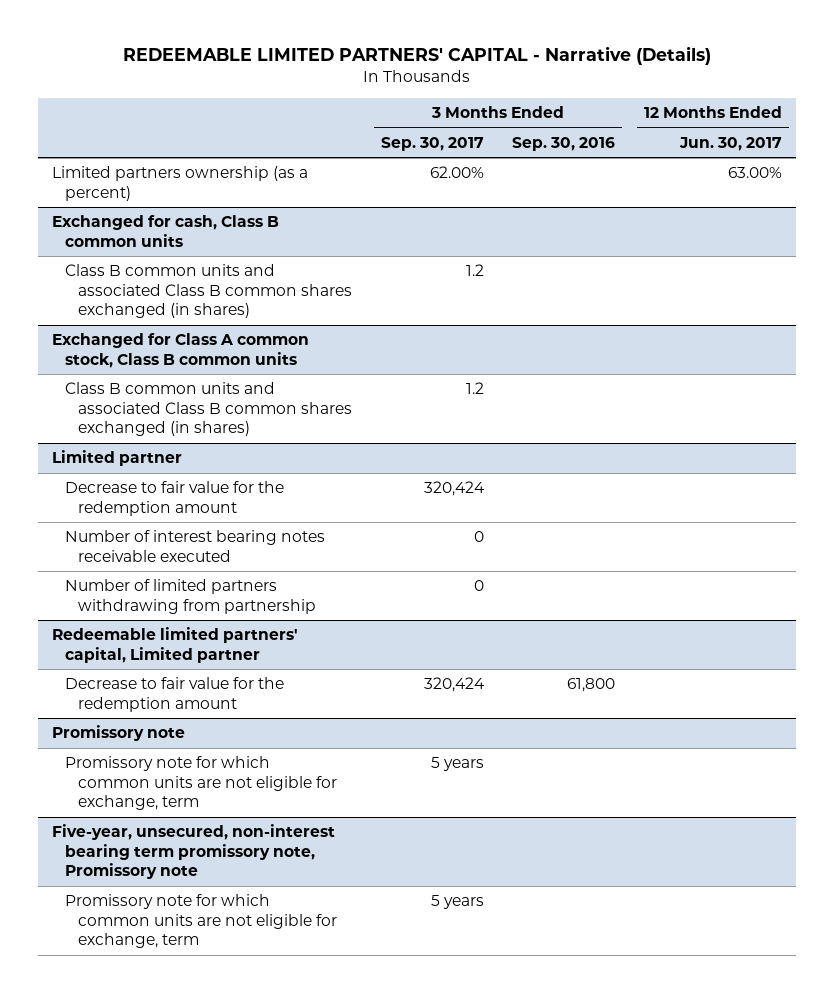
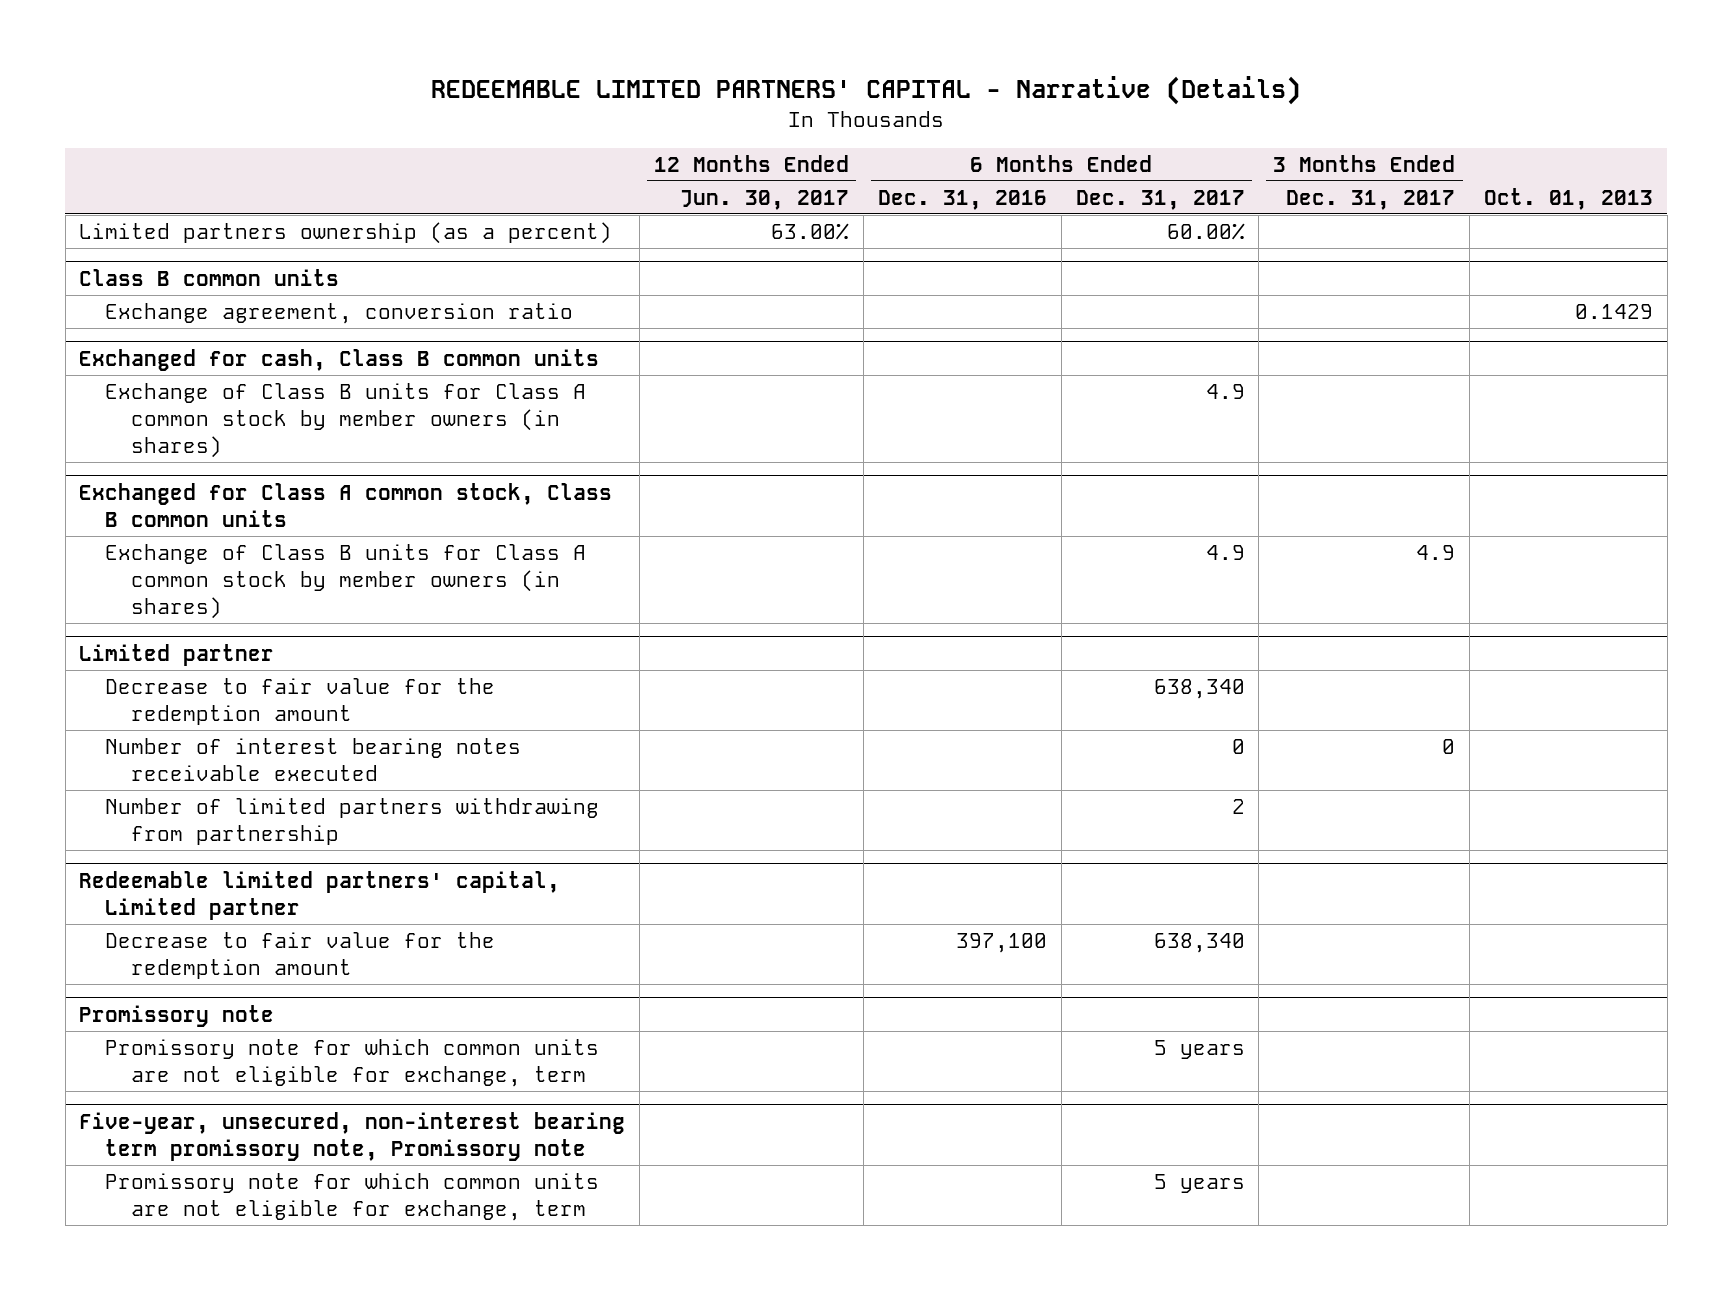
- | 3 Months Ended Sep. 30, 2017 | 3 Months Ended Sep. 30, 2016 | 12 Months Ended Jun. 30, 2017
+ | 12 Months Ended Jun. 30, 2017 | 6 Months Ended Dec. 31, 2016 | 6 Months Ended Dec. 31, 2017 | 3 Months Ended Dec. 31, 2017 | Oct. 01, 2013
+ Class B common units
+ Exchange agreement, conversion ratio | | | | | 0.1429
@ Exchanged for cash, Class B common units
- Class B common units and associated Class B common shares exchanged (in shares) | 1.2 | |
+ Exchange of Class B units for Class A common stock by member owners (in shares) | | | 4.9 | |
@ Exchanged for Class A common stock, Class B common units
- Class B common units and associated Class B common shares exchanged (in shares) | 1.2 | |
+ Exchange of Class B units for Class A common stock by member owners (in shares) | | | 4.9 | 4.9 |

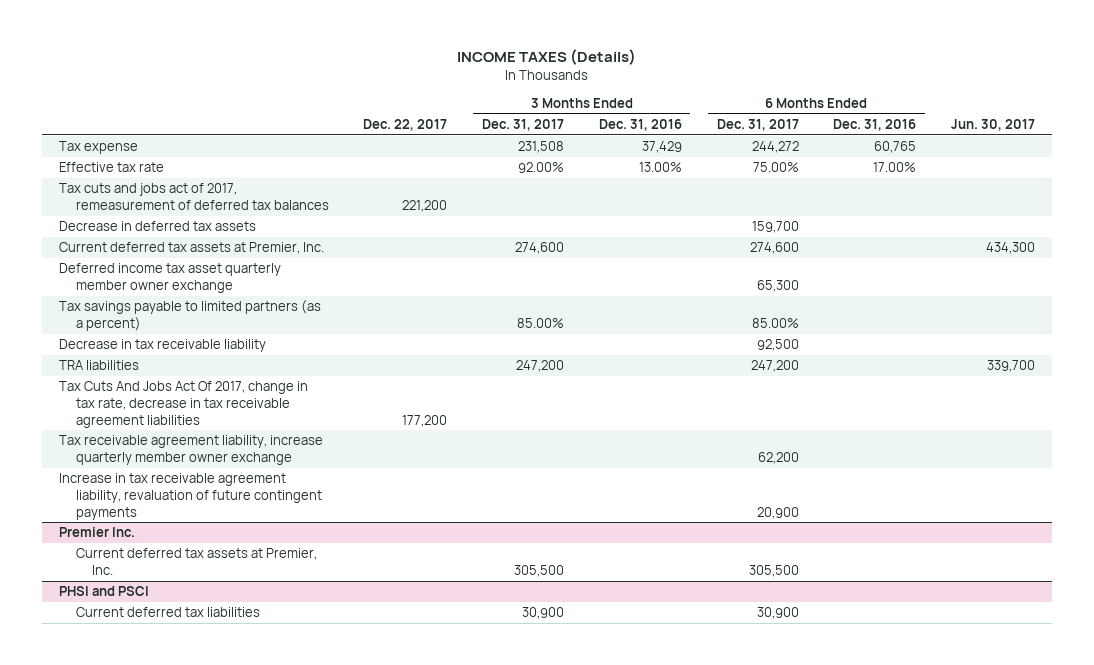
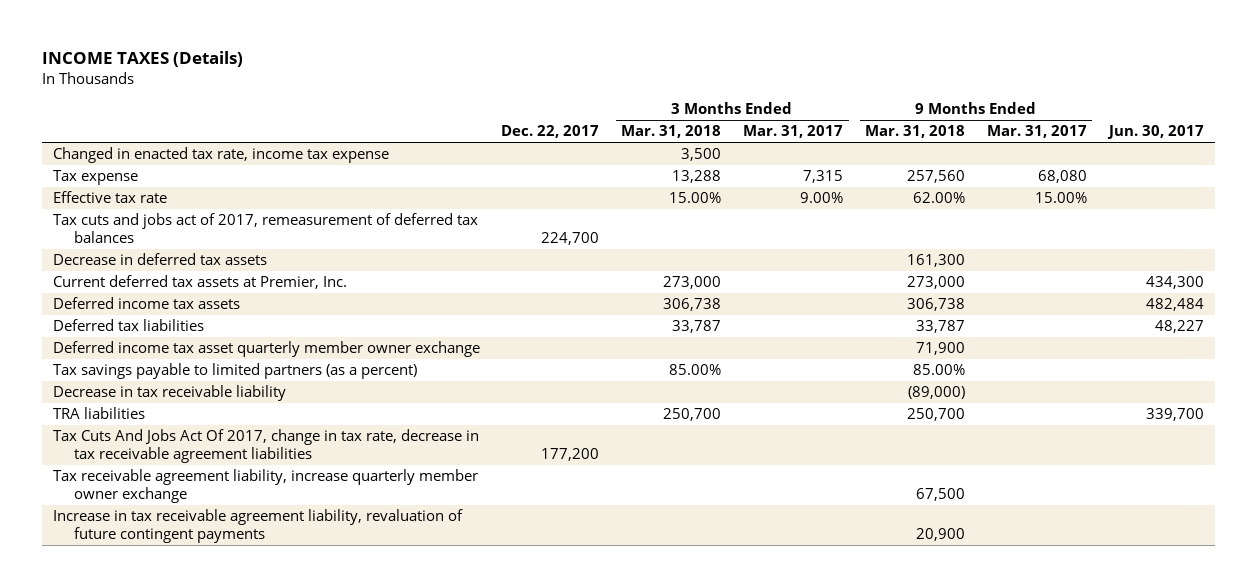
- | Dec. 22, 2017 | 3 Months Ended Dec. 31, 2017 | 3 Months Ended Dec. 31, 2016 | 6 Months Ended Dec. 31, 2017 | 6 Months Ended Dec. 31, 2016 | Jun. 30, 2017
+ | Dec. 22, 2017 | 3 Months Ended Mar. 31, 2018 | 3 Months Ended Mar. 31, 2017 | 9 Months Ended Mar. 31, 2018 | 9 Months Ended Mar. 31, 2017 | Jun. 30, 2017
+ Changed in enacted tax rate, income tax expense | | 3,500 | | | |
- Tax cuts and jobs act of 2017, remeasurement of deferred tax balances | 221,200 | | | | |
+ Tax cuts and jobs act of 2017, remeasurement of deferred tax balances | 224,700 | | | | |
+ Deferred income tax assets | | 306,738 | | 306,738 | | 482,484
+ Deferred tax liabilities | | 33,787 | | 33,787 | | 48,227
- Premier Inc.
- Current deferred tax assets at Premier, Inc. | | 305,500 | | 305,500 | |
- PHSI and PSCI
- Current deferred tax liabilities | | 30,900 | | 30,900 | |

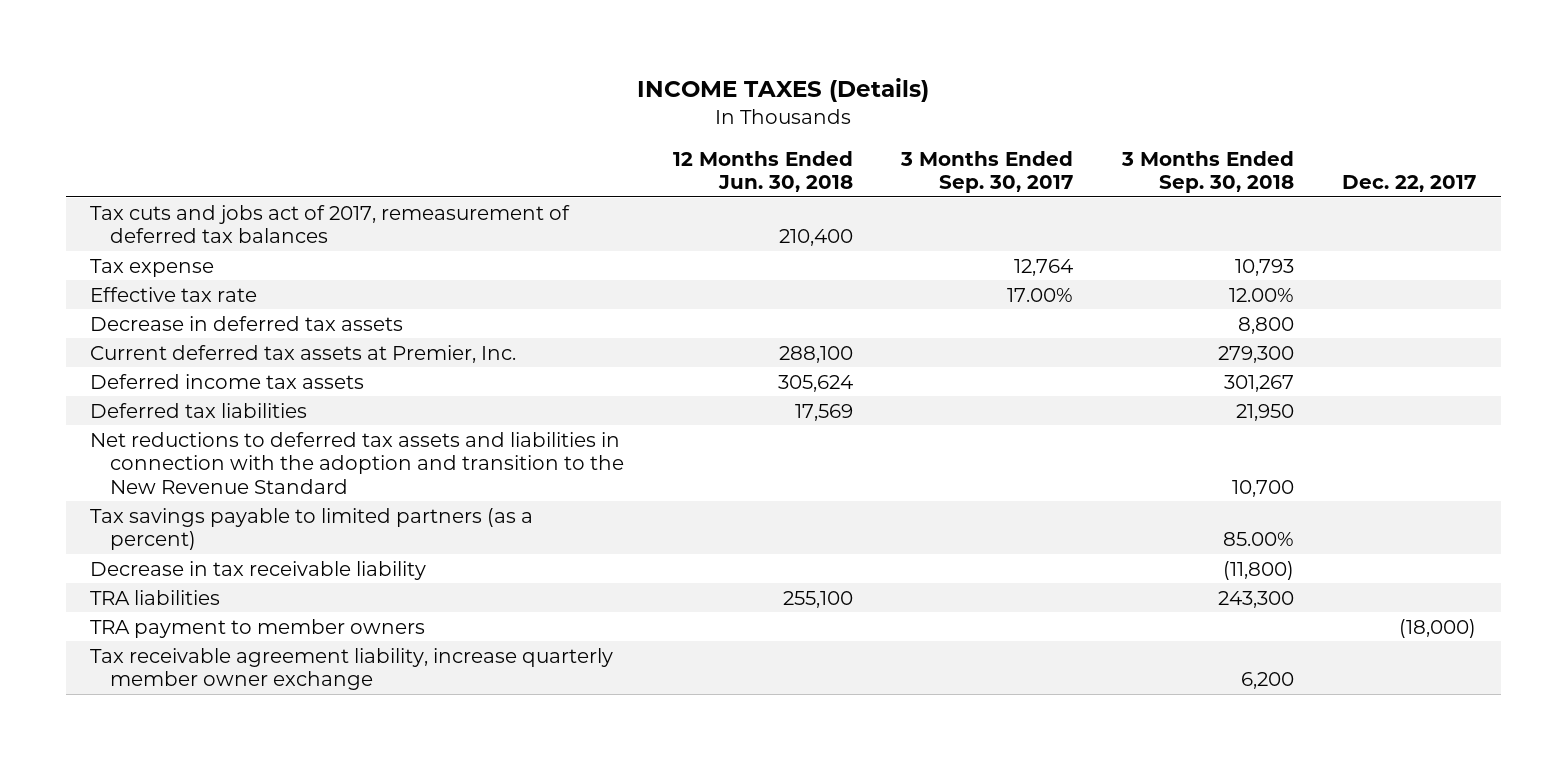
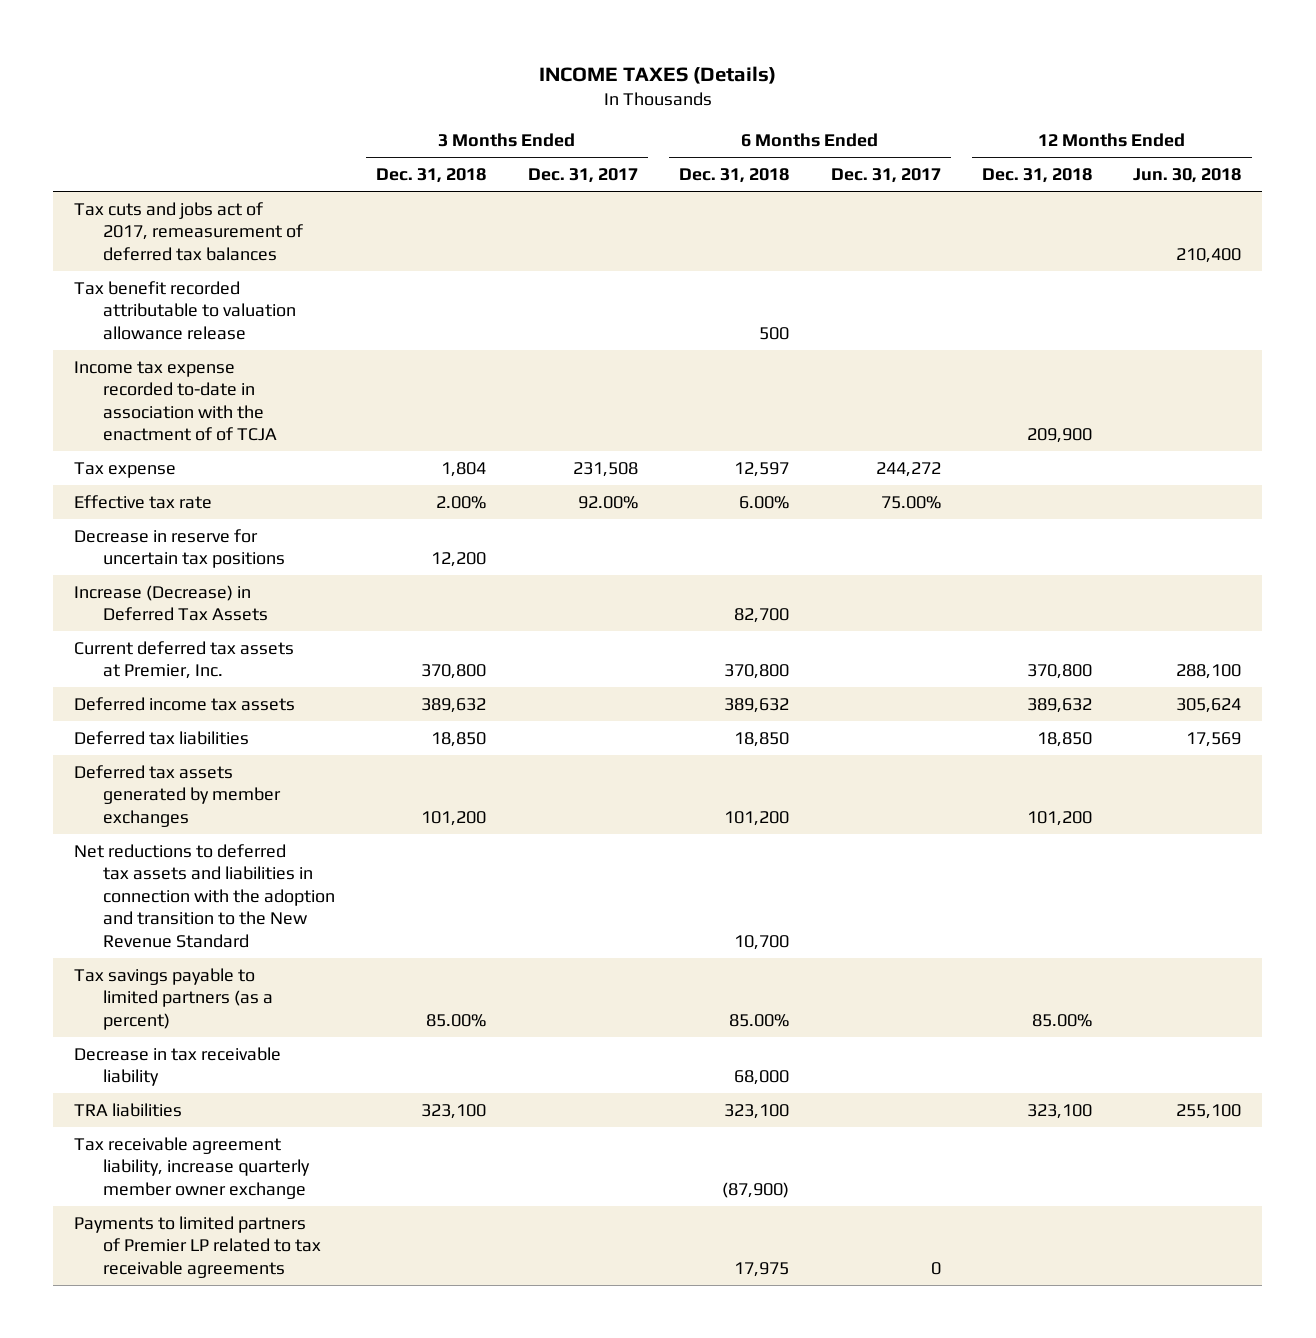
- | 12 Months Ended Jun. 30, 2018 | 3 Months Ended Sep. 30, 2017 | 3 Months Ended Sep. 30, 2018 | Dec. 22, 2017
+ | 3 Months Ended Dec. 31, 2018 | 3 Months Ended Dec. 31, 2017 | 6 Months Ended Dec. 31, 2018 | 6 Months Ended Dec. 31, 2017 | 12 Months Ended Dec. 31, 2018 | 12 Months Ended Jun. 30, 2018
+ Tax benefit recorded attributable to valuation allowance release | | | 500 | | |
+ Income tax expense recorded to-date in association with the enactment of of TCJA | | | | | 209,900 |
- Decrease in deferred tax assets | | | 8,800 |
+ Decrease in reserve for uncertain tax positions | 12,200 | | | | |
+ Increase (Decrease) in Deferred Tax Assets | | | 82,700 | | |
+ Deferred tax assets generated by member exchanges | 101,200 | | 101,200 | | 101,200 |
- TRA payment to member owners | | | | (18,000)
+ Payments to limited partners of Premier LP related to tax receivable agreements | | | 17,975 | 0 | |

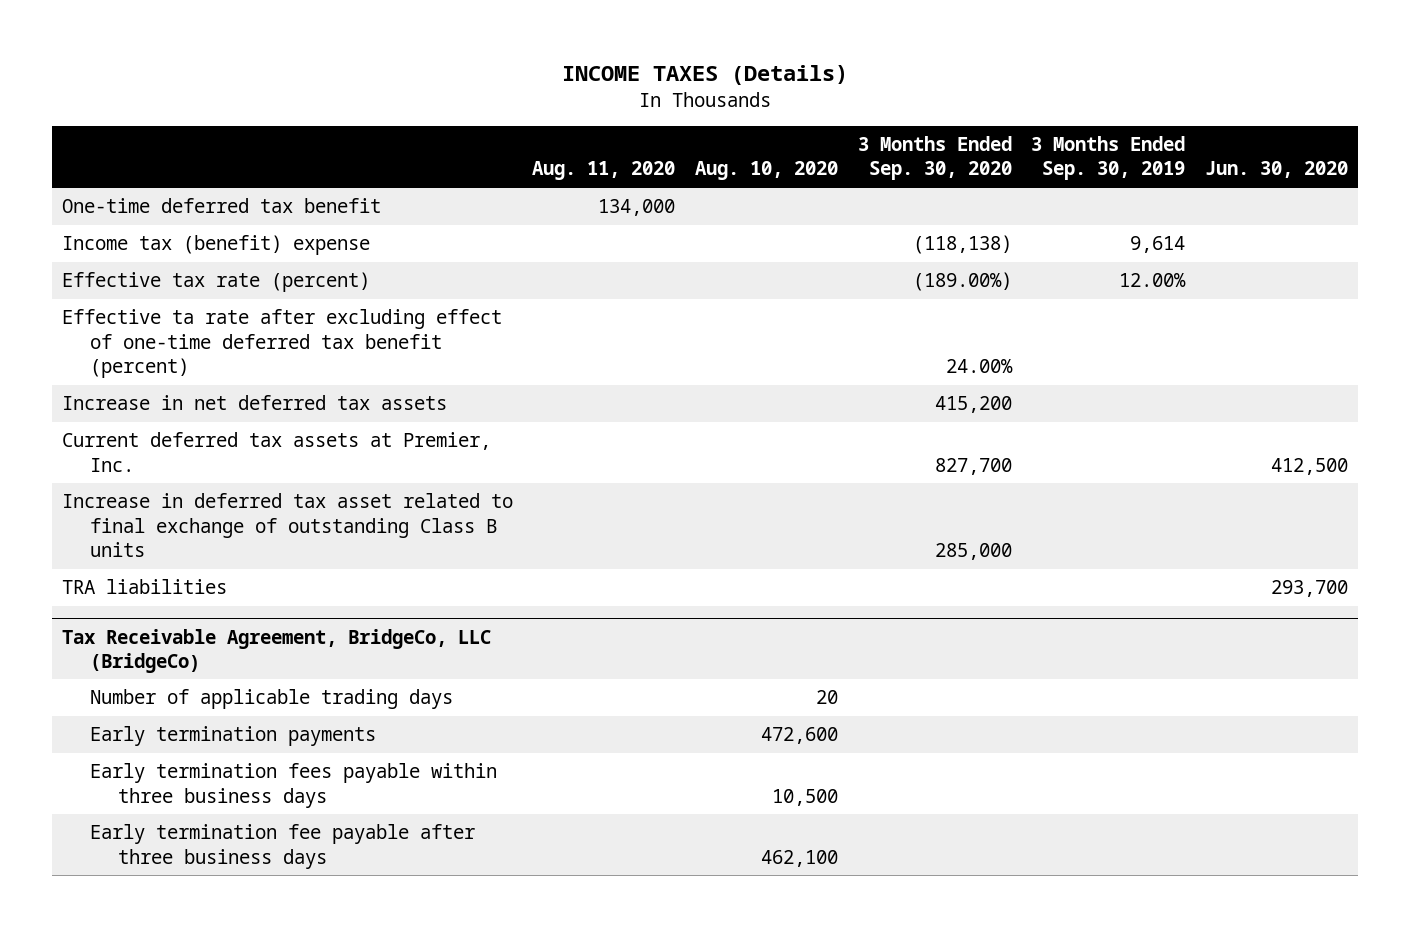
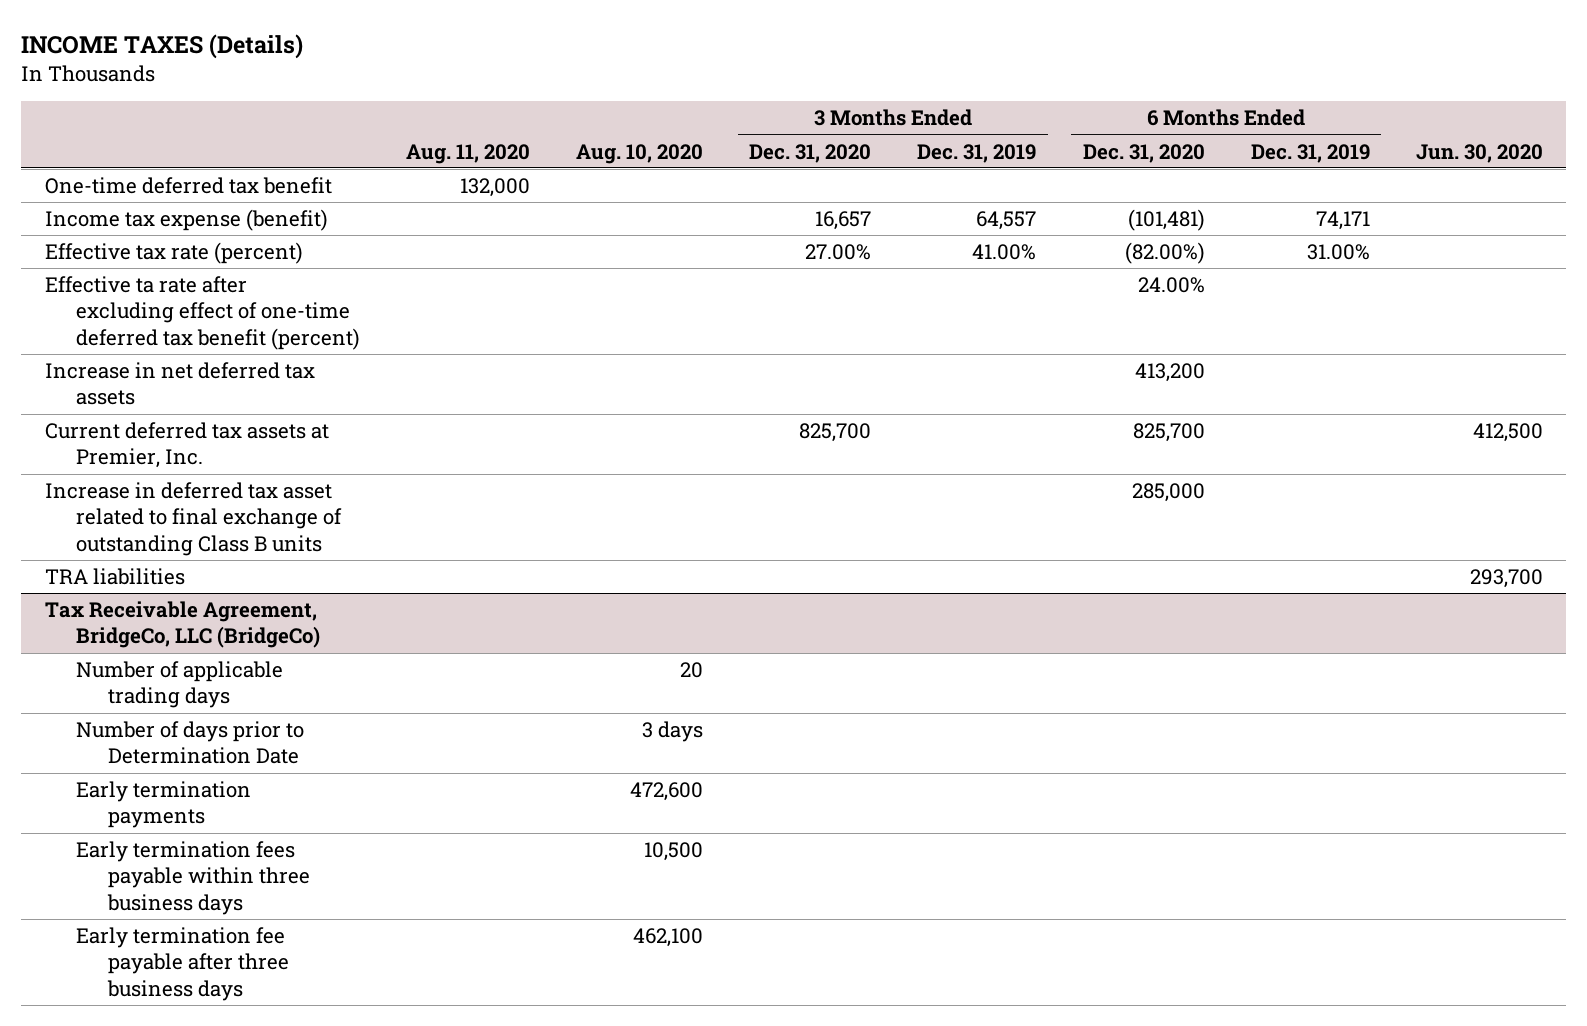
- | Aug. 11, 2020 | Aug. 10, 2020 | 3 Months Ended Sep. 30, 2020 | 3 Months Ended Sep. 30, 2019 | Jun. 30, 2020
+ | Aug. 11, 2020 | Aug. 10, 2020 | 3 Months Ended Dec. 31, 2020 | 3 Months Ended Dec. 31, 2019 | 6 Months Ended Dec. 31, 2020 | 6 Months Ended Dec. 31, 2019 | Jun. 30, 2020
- One-time deferred tax benefit | 134,000 | | | |
- Income tax (benefit) expense | | | (118,138) | 9,614 |
+ One-time deferred tax benefit | 132,000 | | | | | |
+ Income tax expense (benefit) | | | 16,657 | 64,557 | (101,481) | 74,171 |
@ Tax Receivable Agreement, BridgeCo, LLC (BridgeCo)
+ Number of days prior to Determination Date | | 3 days | | | | |

